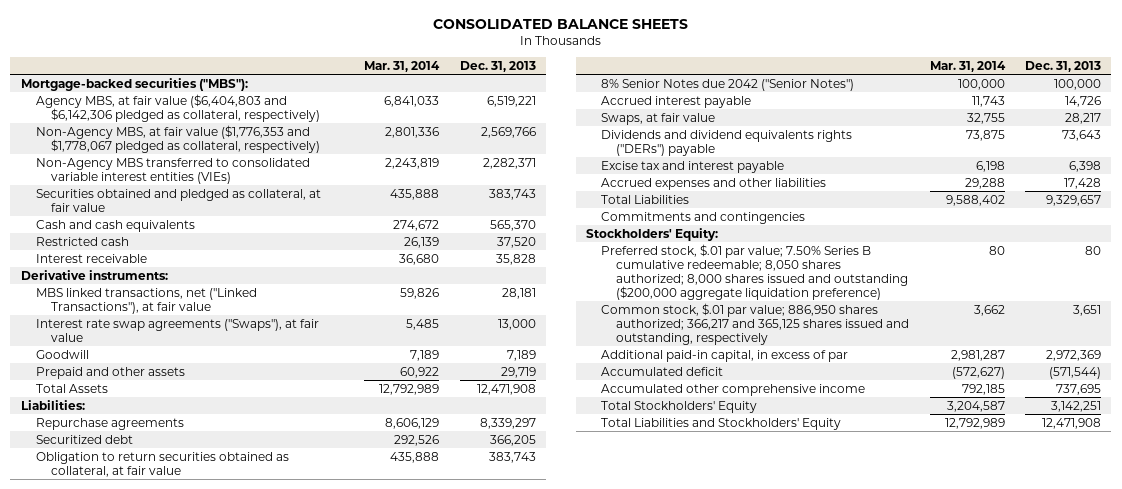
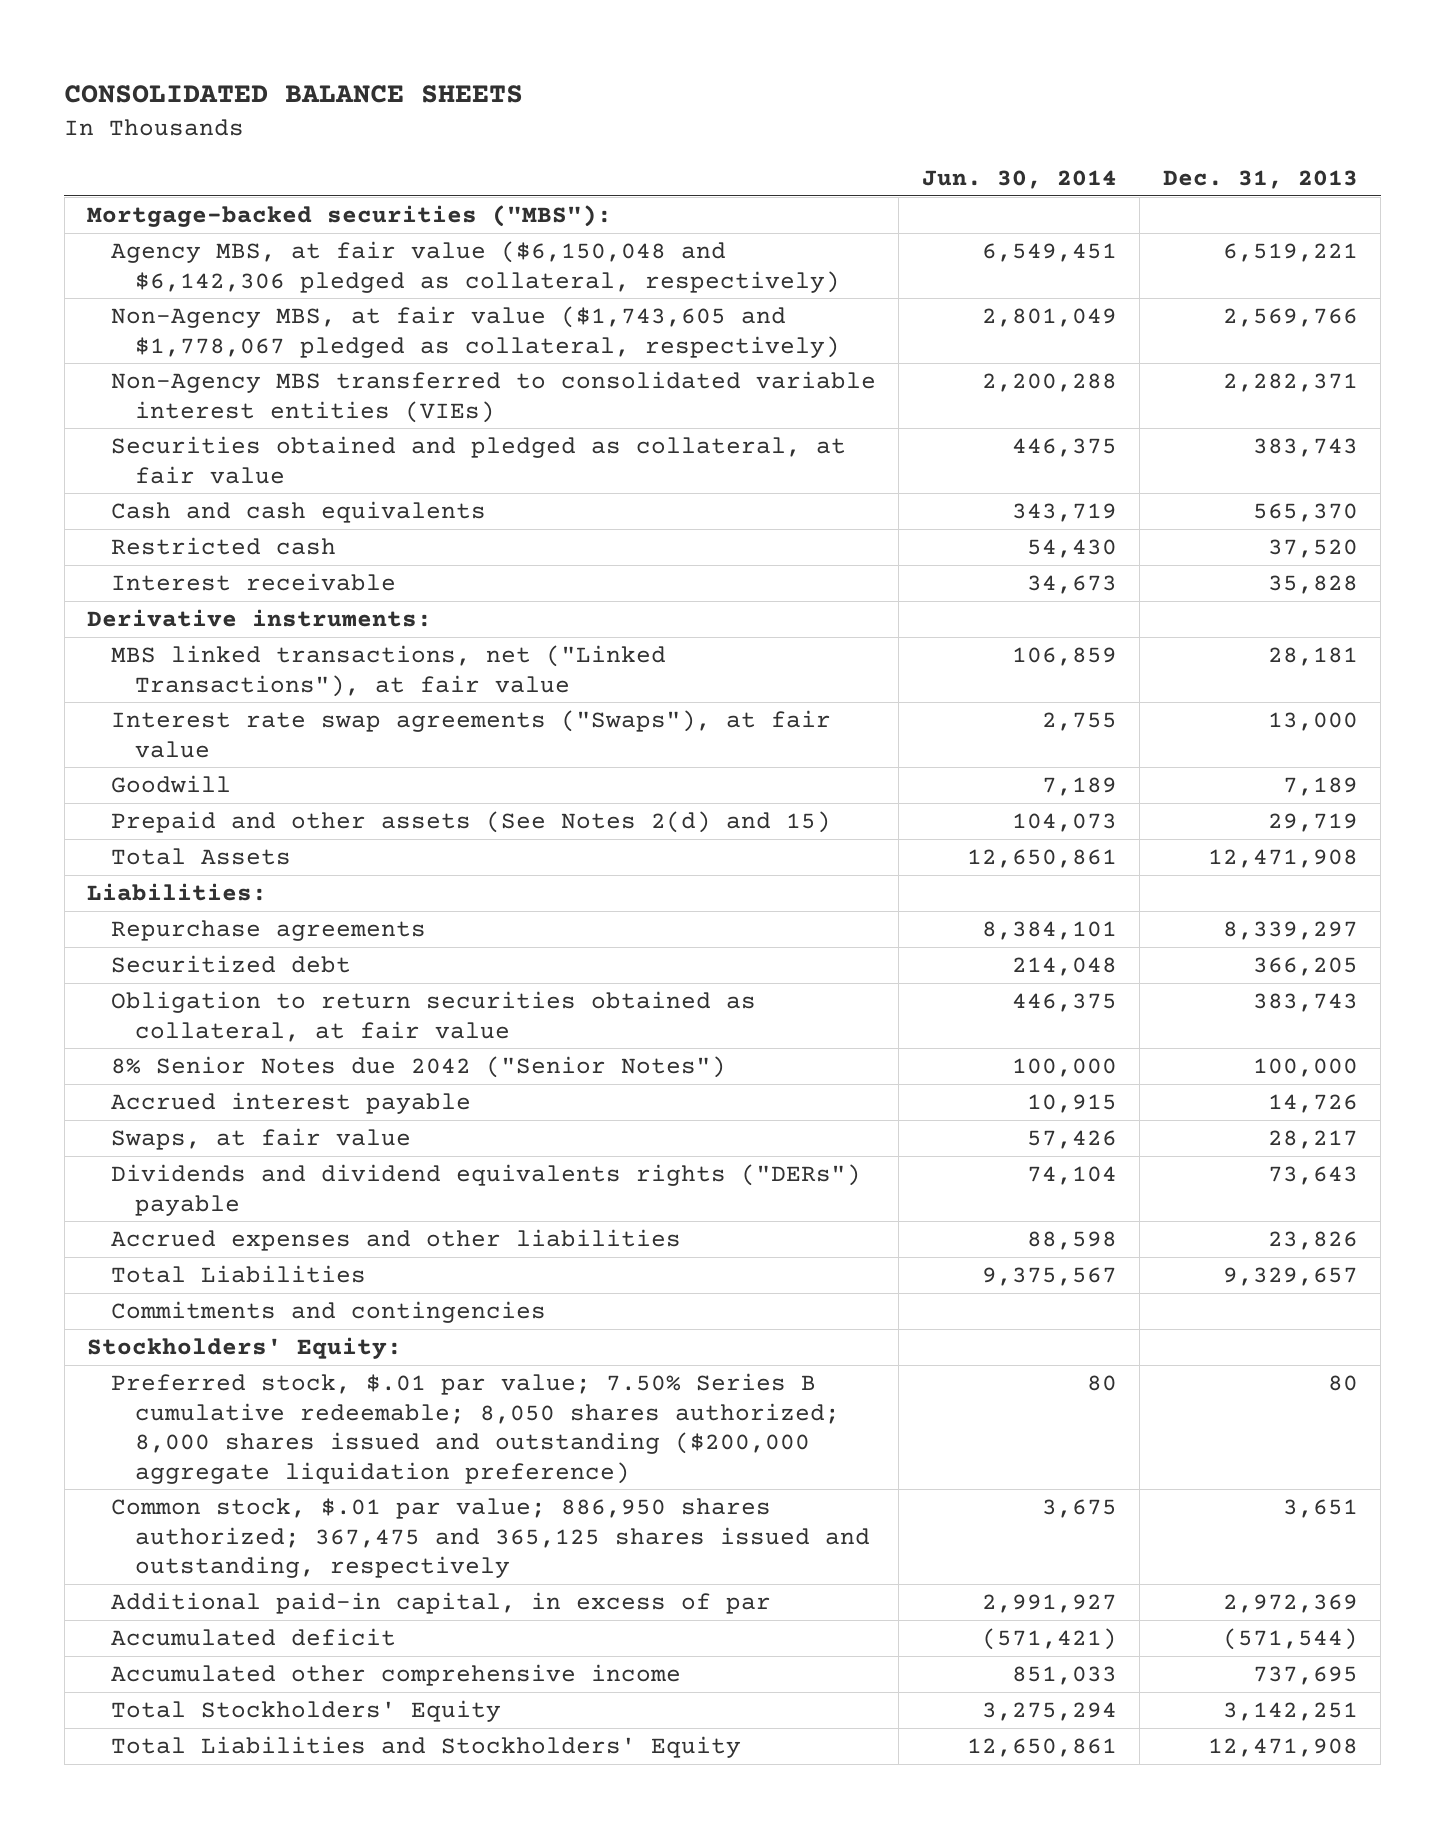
- | Mar. 31, 2014 | Dec. 31, 2013
+ | Jun. 30, 2014 | Dec. 31, 2013
- Agency MBS, at fair value ($6,404,803 and $6,142,306 pledged as collateral, respectively) | 6,841,033 | 6,519,221
- Non-Agency MBS, at fair value ($1,776,353 and $1,778,067 pledged as collateral, respectively) | 2,801,336 | 2,569,766
+ Agency MBS, at fair value ($6,150,048 and $6,142,306 pledged as collateral, respectively) | 6,549,451 | 6,519,221
+ Non-Agency MBS, at fair value ($1,743,605 and $1,778,067 pledged as collateral, respectively) | 2,801,049 | 2,569,766
- Prepaid and other assets | 60,922 | 29,719
+ Prepaid and other assets (See Notes 2(d) and 15) | 104,073 | 29,719
- Excise tax and interest payable | 6,198 | 6,398
- Accrued expenses and other liabilities | 29,288 | 17,428
+ Accrued expenses and other liabilities | 88,598 | 23,826
- Common stock, $.01 par value; 886,950 shares authorized; 366,217 and 365,125 shares issued and outstanding, respectively | 3,662 | 3,651
+ Common stock, $.01 par value; 886,950 shares authorized; 367,475 and 365,125 shares issued and outstanding, respectively | 3,675 | 3,651

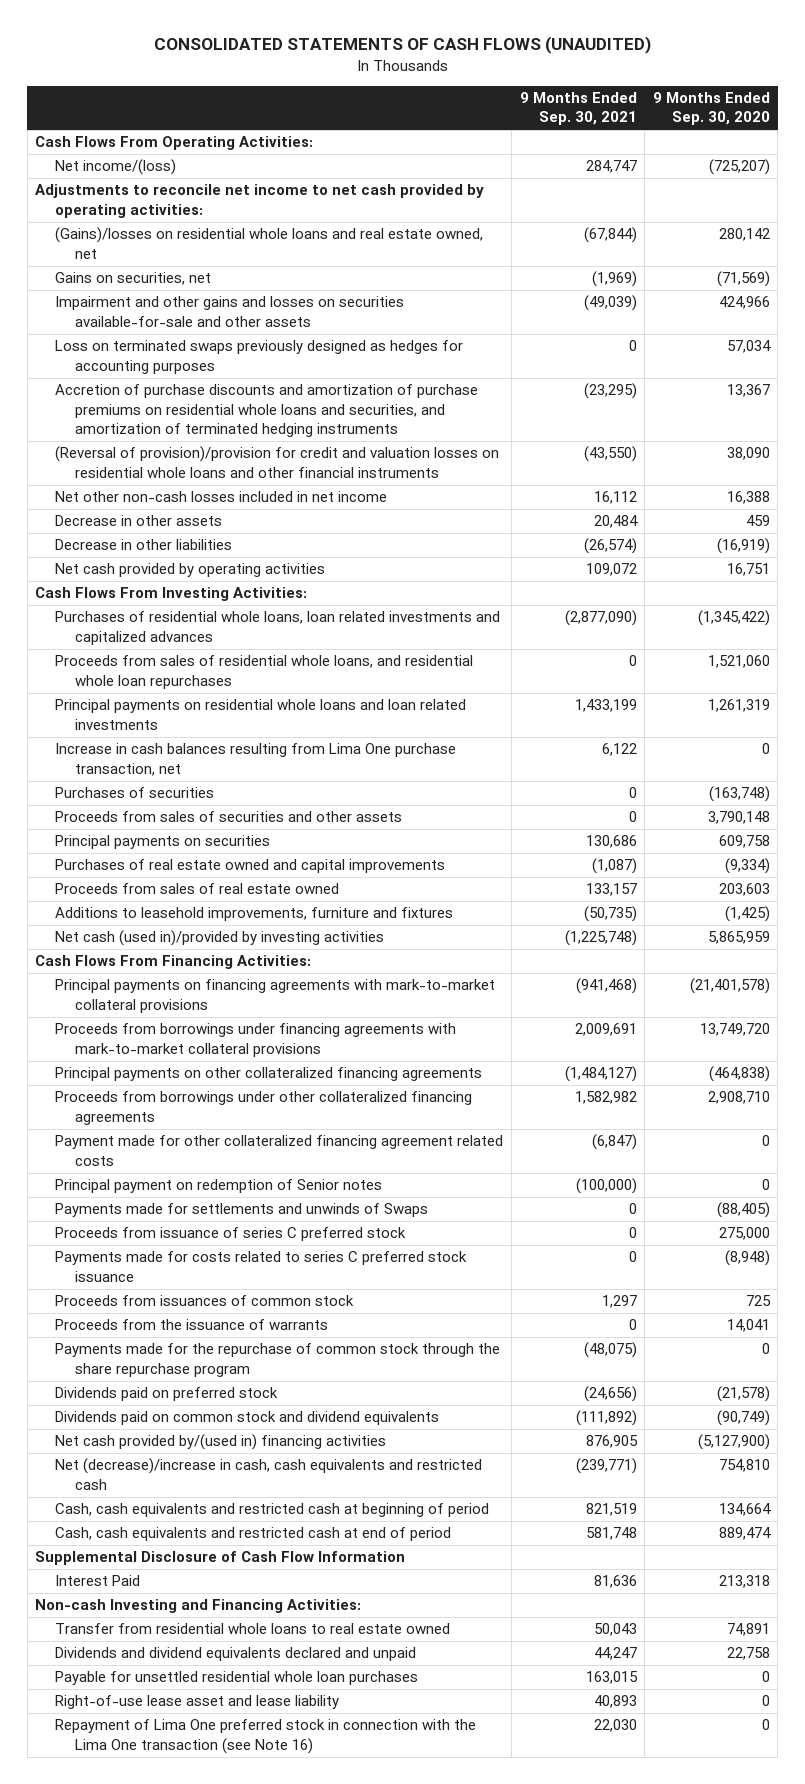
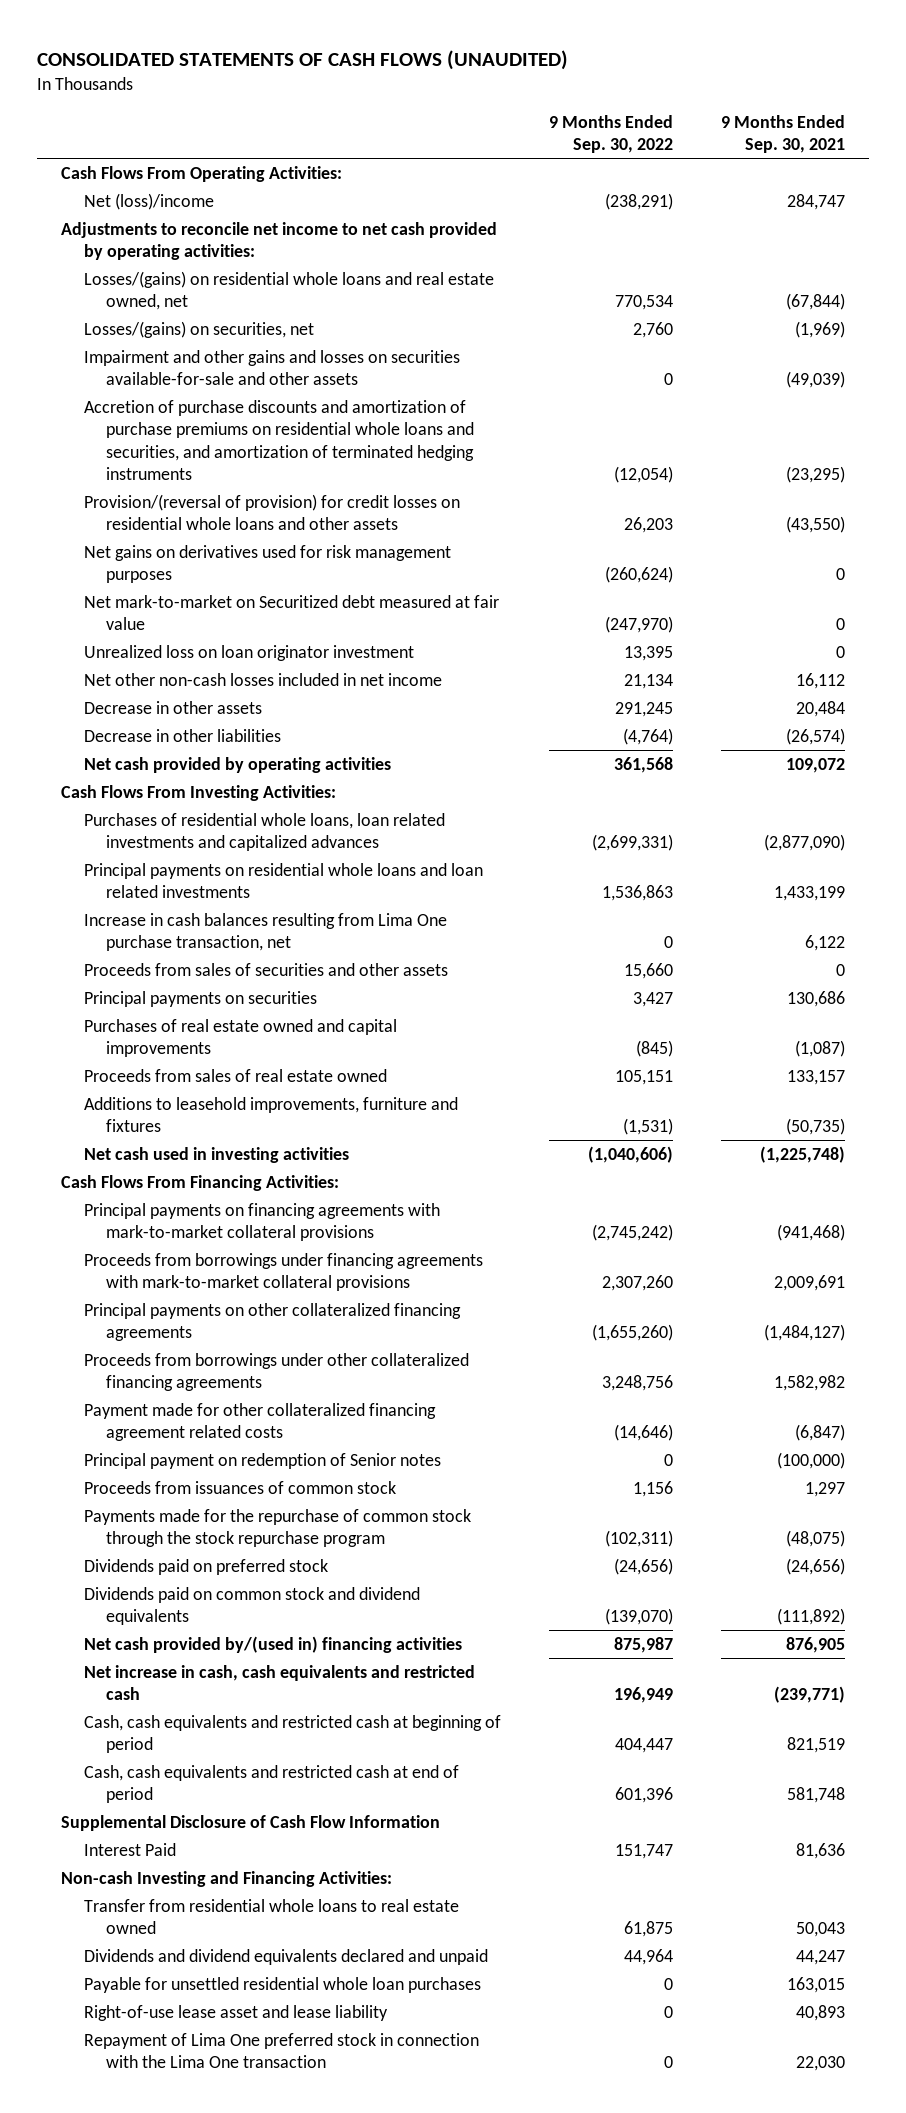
- | 9 Months Ended Sep. 30, 2021 | 9 Months Ended Sep. 30, 2020
+ | 9 Months Ended Sep. 30, 2022 | 9 Months Ended Sep. 30, 2021
- Net income/(loss) | 284,747 | (725,207)
+ Net (loss)/income | (238,291) | 284,747
- (Gains)/losses on residential whole loans and real estate owned, net | (67,844) | 280,142
- Gains on securities, net | (1,969) | (71,569)
+ Losses/(gains) on residential whole loans and real estate owned, net | 770,534 | (67,844)
+ Losses/(gains) on securities, net | 2,760 | (1,969)
- Loss on terminated swaps previously designed as hedges for accounting purposes | 0 | 57,034
- (Reversal of provision)/provision for credit and valuation losses on residential whole loans and other financial instruments | (43,550) | 38,090
+ Provision/(reversal of provision) for credit losses on residential whole loans and other assets | 26,203 | (43,550)
+ Net gains on derivatives used for risk management purposes | (260,624) | 0
+ Net mark-to-market on Securitized debt measured at fair value | (247,970) | 0
+ Unrealized loss on loan originator investment | 13,395 | 0
- Proceeds from sales of residential whole loans, and residential whole loan repurchases | 0 | 1,521,060
- Purchases of securities | 0 | (163,748)
- Net cash (used in)/provided by investing activities | (1,225,748) | 5,865,959
+ Net cash used in investing activities | (1,040,606) | (1,225,748)
- Payments made for settlements and unwinds of Swaps | 0 | (88,405)
- Proceeds from issuance of series C preferred stock | 0 | 275,000
- Payments made for costs related to series C preferred stock issuance | 0 | (8,948)
- Proceeds from the issuance of warrants | 0 | 14,041
- Payments made for the repurchase of common stock through the share repurchase program | (48,075) | 0
+ Payments made for the repurchase of common stock through the stock repurchase program | (102,311) | (48,075)
- Net (decrease)/increase in cash, cash equivalents and restricted cash | (239,771) | 754,810
+ Net increase in cash, cash equivalents and restricted cash | 196,949 | (239,771)
- Repayment of Lima One preferred stock in connection with the Lima One transaction (see Note 16) | 22,030 | 0
+ Repayment of Lima One preferred stock in connection with the Lima One transaction | 0 | 22,030

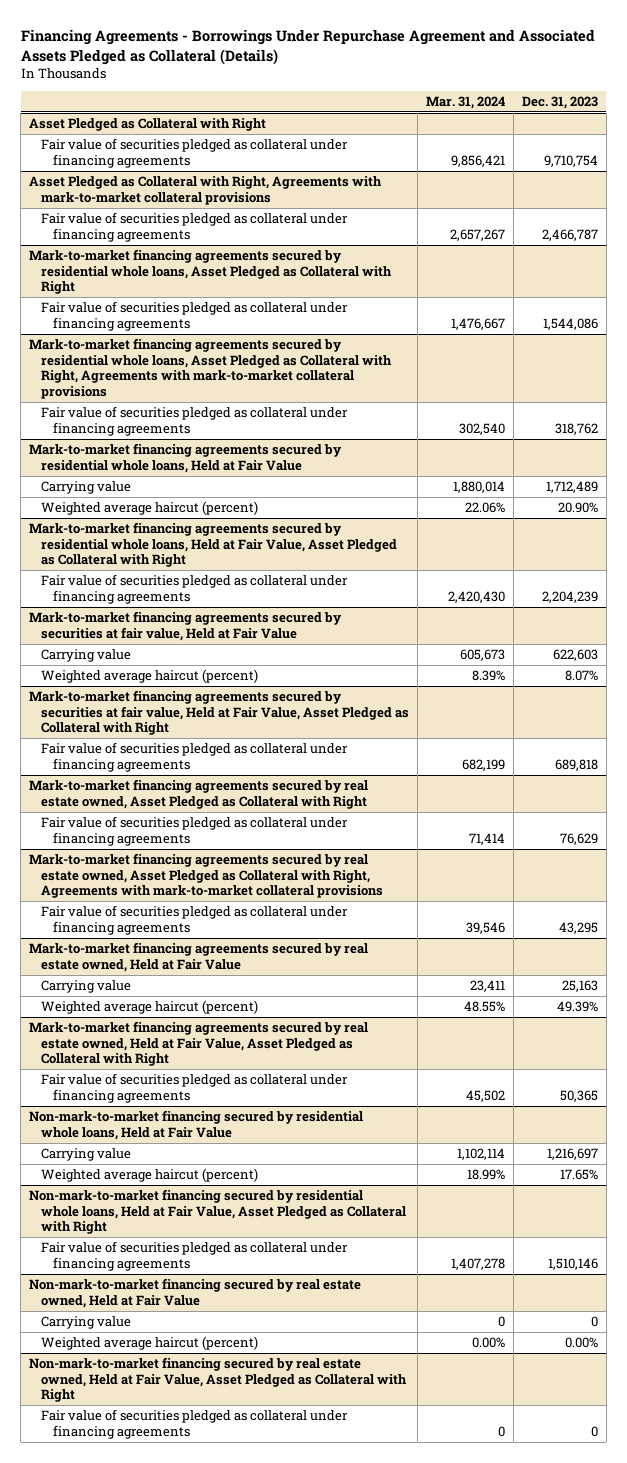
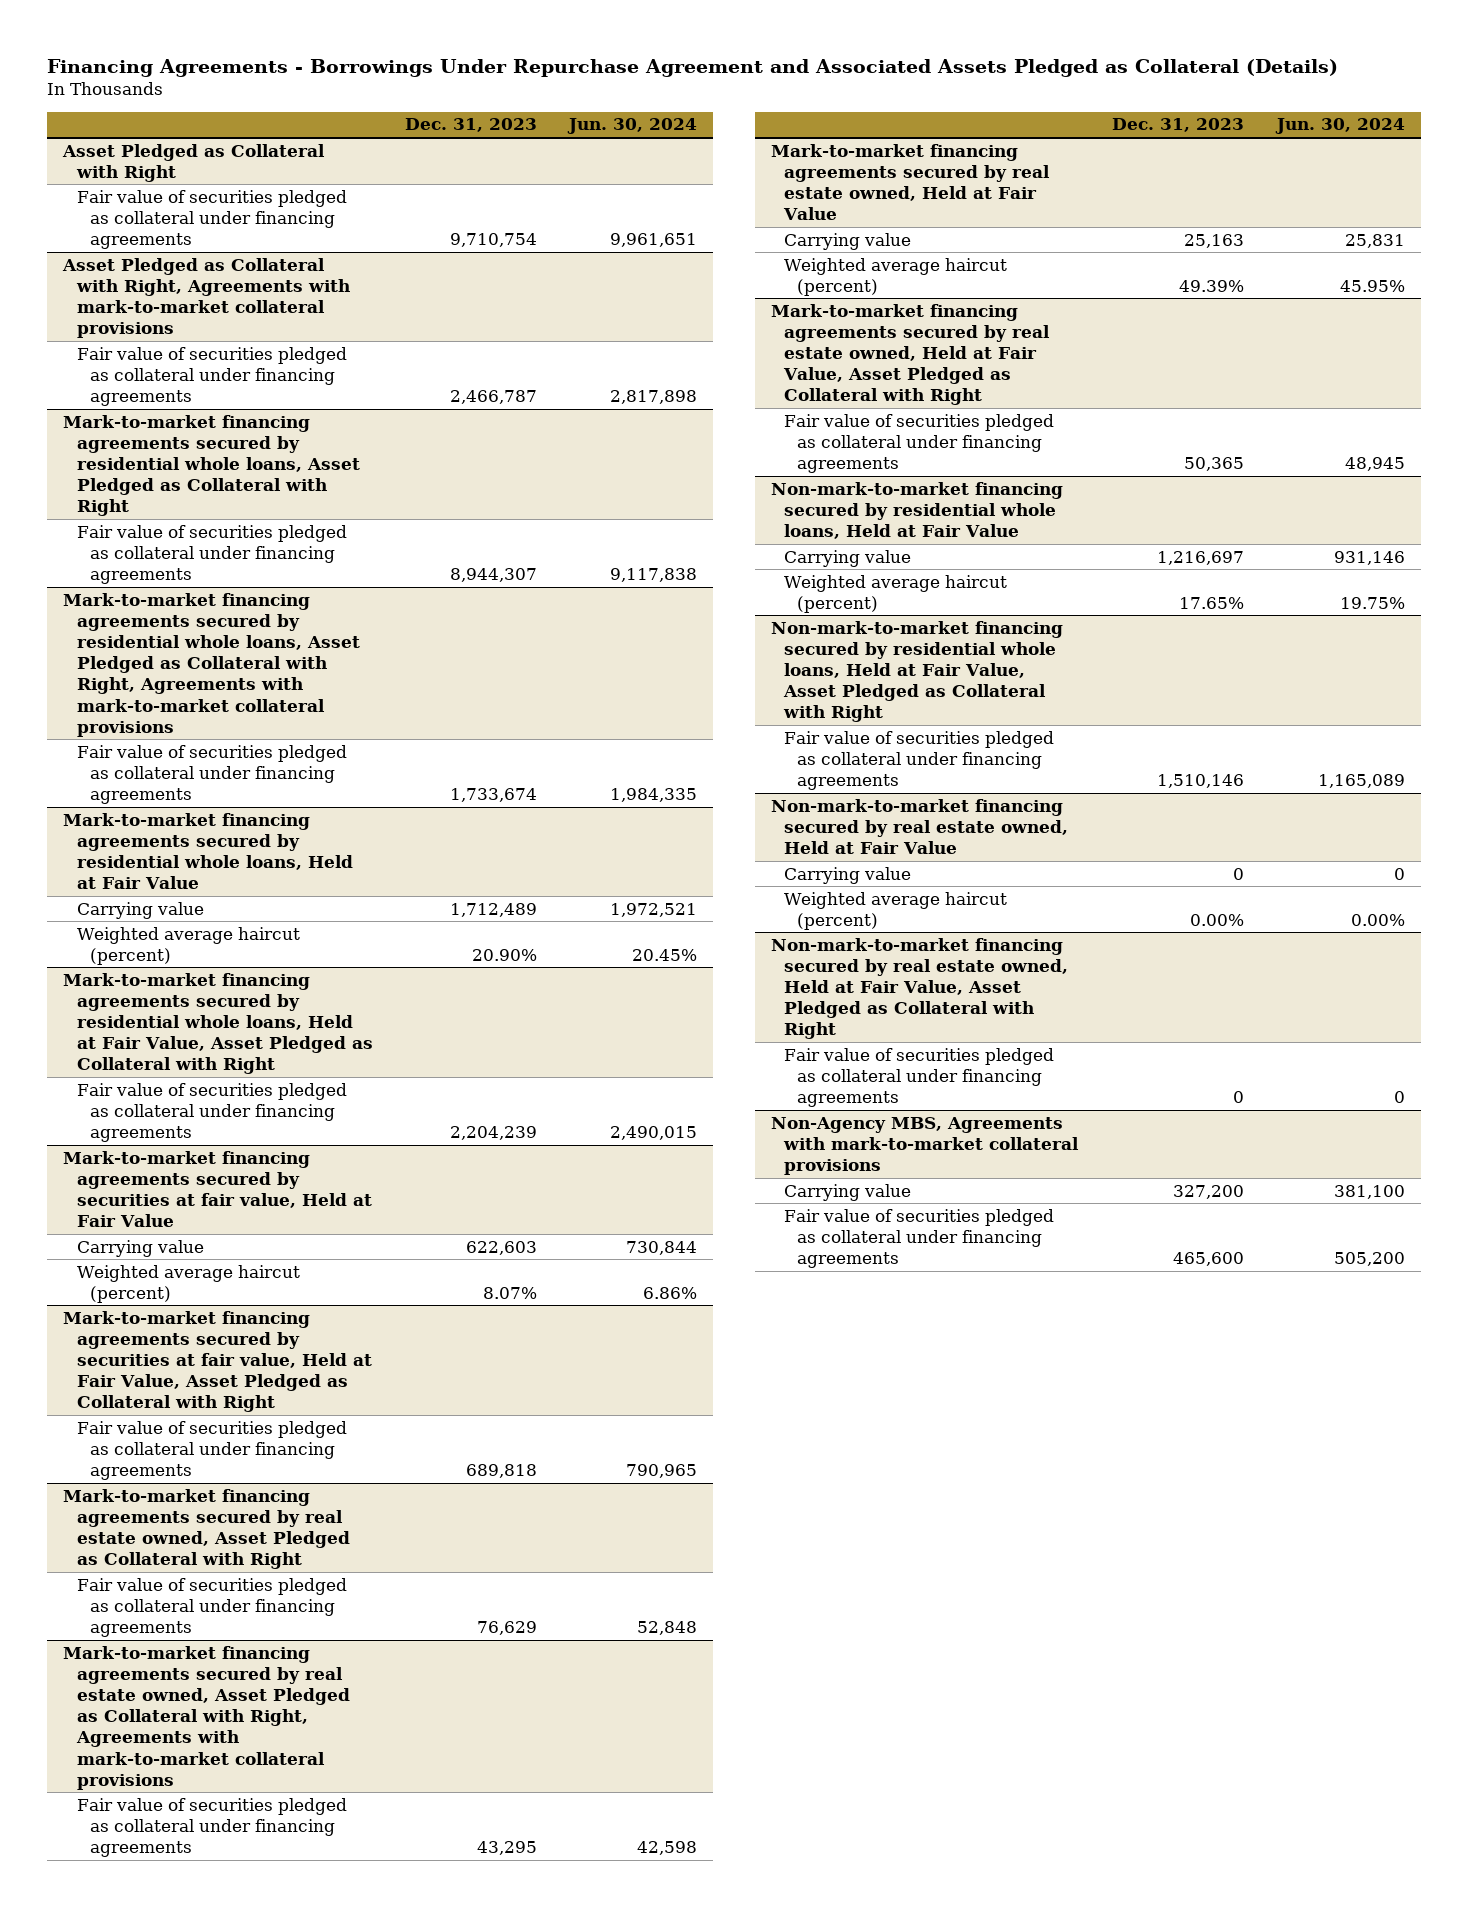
- | Mar. 31, 2024 | Dec. 31, 2023
+ | Dec. 31, 2023 | Jun. 30, 2024
@ Mark-to-market financing agreements secured by residential whole loans, Asset Pledged as Collateral with Right
- Fair value of securities pledged as collateral under financing agreements | 1,476,667 | 1,544,086
+ Fair value of securities pledged as collateral under financing agreements | 8,944,307 | 9,117,838
@ Mark-to-market financing agreements secured by residential whole loans, Asset Pledged as Collateral with Right, Agreements with mark-to-market collateral provisions
- Fair value of securities pledged as collateral under financing agreements | 302,540 | 318,762
+ Fair value of securities pledged as collateral under financing agreements | 1,733,674 | 1,984,335
+ Non-Agency MBS, Agreements with mark-to-market collateral provisions
+ Carrying value | 327,200 | 381,100
+ Fair value of securities pledged as collateral under financing agreements | 465,600 | 505,200

